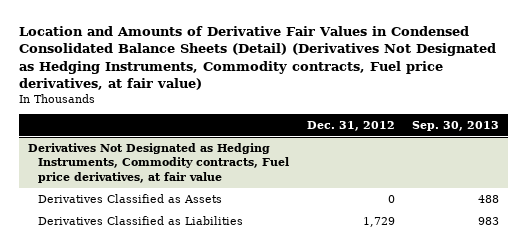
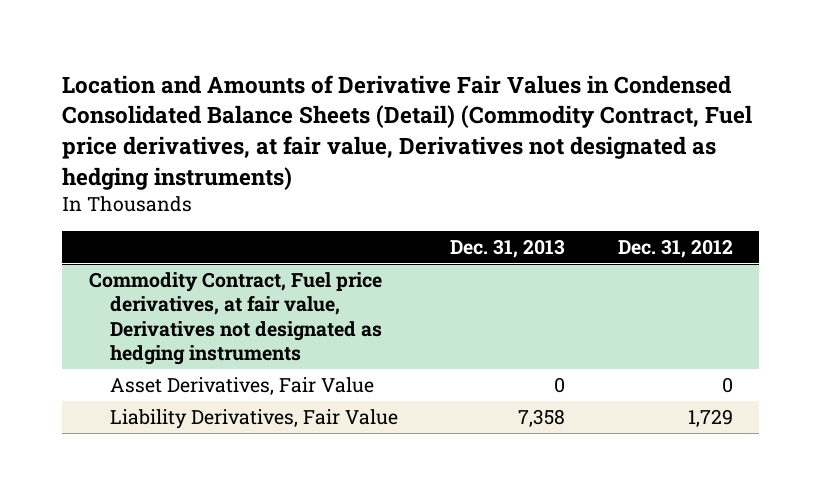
- Location and Amounts of Derivative Fair Values in Condensed Consolidated Balance Sheets (Detail) (Derivatives Not Designated as Hedging Instruments, Commodity contracts, Fuel price derivatives, at fair value)
+ Location and Amounts of Derivative Fair Values in Condensed Consolidated Balance Sheets (Detail) (Commodity Contract, Fuel price derivatives, at fair value, Derivatives not designated as hedging instruments)
- | Dec. 31, 2012 | Sep. 30, 2013
+ | Dec. 31, 2013 | Dec. 31, 2012
- Derivatives Not Designated as Hedging Instruments, Commodity contracts, Fuel price derivatives, at fair value
- Derivatives Classified as Assets | 0 | 488
- Derivatives Classified as Liabilities | 1,729 | 983
+ Commodity Contract, Fuel price derivatives, at fair value, Derivatives not designated as hedging instruments
+ Asset Derivatives, Fair Value | 0 | 0
+ Liability Derivatives, Fair Value | 7,358 | 1,729

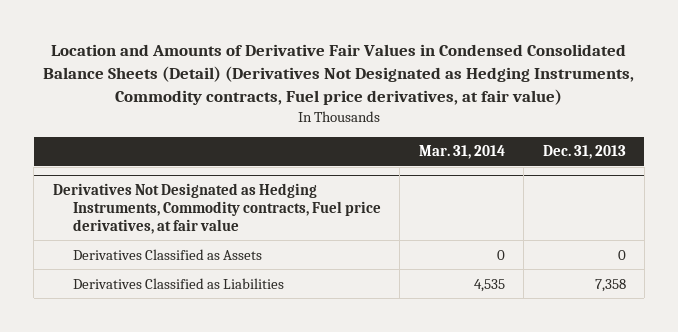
- Location and Amounts of Derivative Fair Values in Condensed Consolidated Balance Sheets (Detail) (Commodity Contract, Fuel price derivatives, at fair value, Derivatives not designated as hedging instruments)
+ Location and Amounts of Derivative Fair Values in Condensed Consolidated Balance Sheets (Detail) (Derivatives Not Designated as Hedging Instruments, Commodity contracts, Fuel price derivatives, at fair value)
- | Dec. 31, 2013 | Dec. 31, 2012
+ | Mar. 31, 2014 | Dec. 31, 2013
- Commodity Contract, Fuel price derivatives, at fair value, Derivatives not designated as hedging instruments
- Asset Derivatives, Fair Value | 0 | 0
- Liability Derivatives, Fair Value | 7,358 | 1,729
+ Derivatives Not Designated as Hedging Instruments, Commodity contracts, Fuel price derivatives, at fair value
+ Derivatives Classified as Assets | 0 | 0
+ Derivatives Classified as Liabilities | 4,535 | 7,358

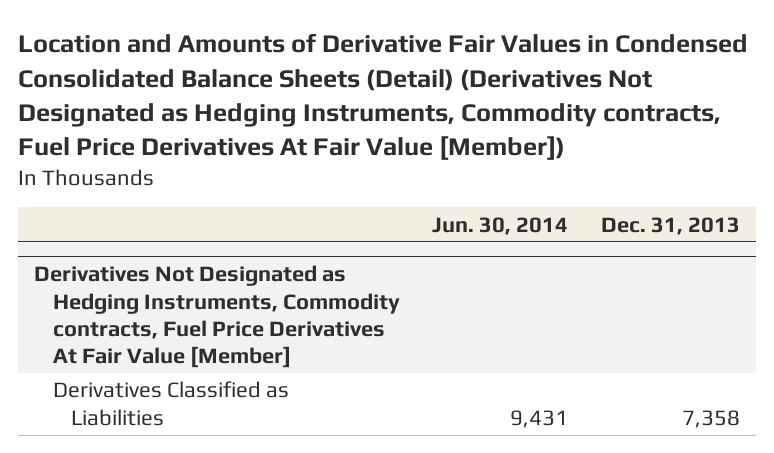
- Location and Amounts of Derivative Fair Values in Condensed Consolidated Balance Sheets (Detail) (Derivatives Not Designated as Hedging Instruments, Commodity contracts, Fuel price derivatives, at fair value)
+ Location and Amounts of Derivative Fair Values in Condensed Consolidated Balance Sheets (Detail) (Derivatives Not Designated as Hedging Instruments, Commodity contracts, Fuel Price Derivatives At Fair Value [Member])
- | Mar. 31, 2014 | Dec. 31, 2013
+ | Jun. 30, 2014 | Dec. 31, 2013
- Derivatives Not Designated as Hedging Instruments, Commodity contracts, Fuel price derivatives, at fair value
- Derivatives Classified as Assets | 0 | 0
+ Derivatives Not Designated as Hedging Instruments, Commodity contracts, Fuel Price Derivatives At Fair Value [Member]

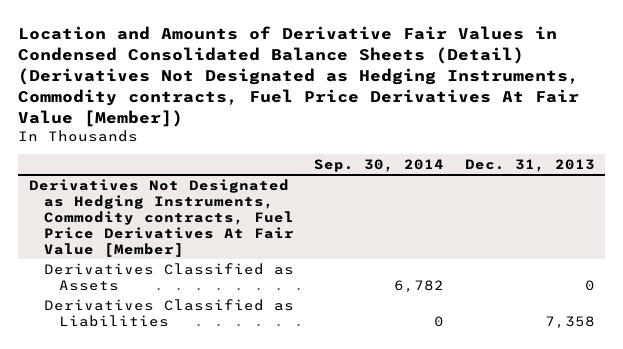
- | Jun. 30, 2014 | Dec. 31, 2013
+ | Sep. 30, 2014 | Dec. 31, 2013
@ Derivatives Not Designated as Hedging Instruments, Commodity contracts, Fuel Price Derivatives At Fair Value [Member]
+ Derivatives Classified as Assets | 6,782 | 0

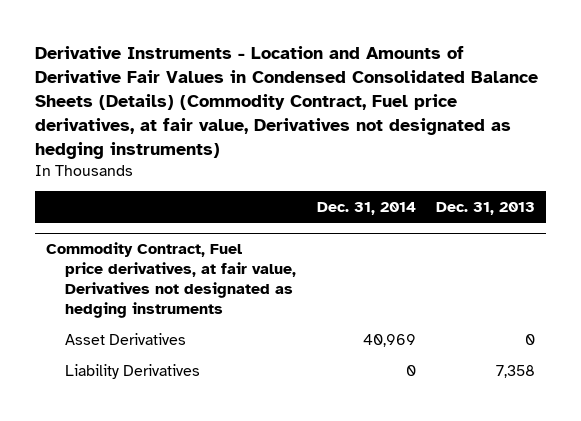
- Location and Amounts of Derivative Fair Values in Condensed Consolidated Balance Sheets (Detail) (Derivatives Not Designated as Hedging Instruments, Commodity contracts, Fuel Price Derivatives At Fair Value [Member])
+ Derivative Instruments - Location and Amounts of Derivative Fair Values in Condensed Consolidated Balance Sheets (Details) (Commodity Contract, Fuel price derivatives, at fair value, Derivatives not designated as hedging instruments)
- | Sep. 30, 2014 | Dec. 31, 2013
+ | Dec. 31, 2014 | Dec. 31, 2013
- Derivatives Not Designated as Hedging Instruments, Commodity contracts, Fuel Price Derivatives At Fair Value [Member]
- Derivatives Classified as Assets | 6,782 | 0
- Derivatives Classified as Liabilities | 0 | 7,358
+ Commodity Contract, Fuel price derivatives, at fair value, Derivatives not designated as hedging instruments
+ Asset Derivatives | 40,969 | 0
+ Liability Derivatives | 0 | 7,358

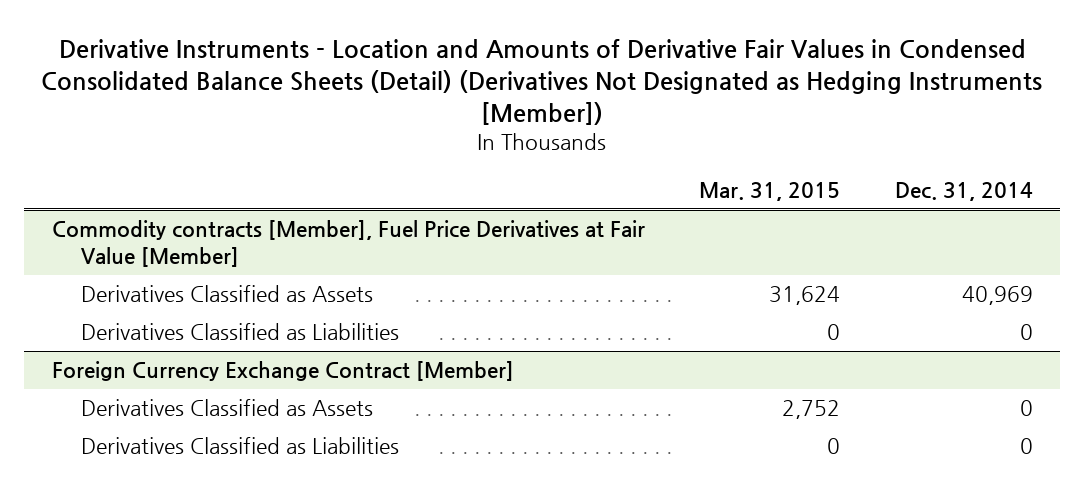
- Derivative Instruments - Location and Amounts of Derivative Fair Values in Condensed Consolidated Balance Sheets (Details) (Commodity Contract, Fuel price derivatives, at fair value, Derivatives not designated as hedging instruments)
+ Derivative Instruments - Location and Amounts of Derivative Fair Values in Condensed Consolidated Balance Sheets (Detail) (Derivatives Not Designated as Hedging Instruments [Member])
- | Dec. 31, 2014 | Dec. 31, 2013
+ | Mar. 31, 2015 | Dec. 31, 2014
- Commodity Contract, Fuel price derivatives, at fair value, Derivatives not designated as hedging instruments
- Asset Derivatives | 40,969 | 0
- Liability Derivatives | 0 | 7,358
+ Commodity contracts [Member], Fuel Price Derivatives at Fair Value [Member]
+ Derivatives Classified as Assets | 31,624 | 40,969
+ Derivatives Classified as Liabilities | 0 | 0
+ Foreign Currency Exchange Contract [Member]
+ Derivatives Classified as Assets | 2,752 | 0
+ Derivatives Classified as Liabilities | 0 | 0

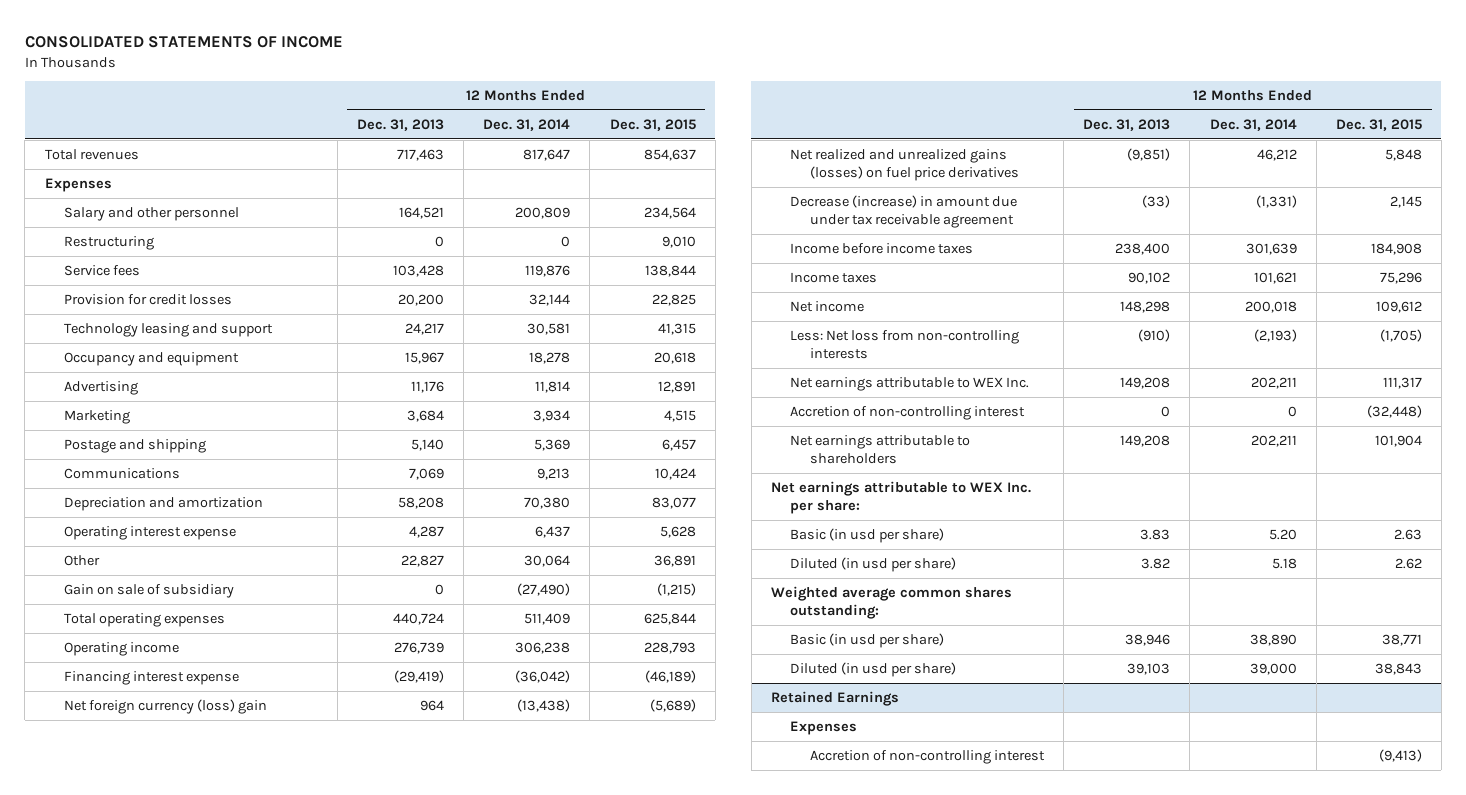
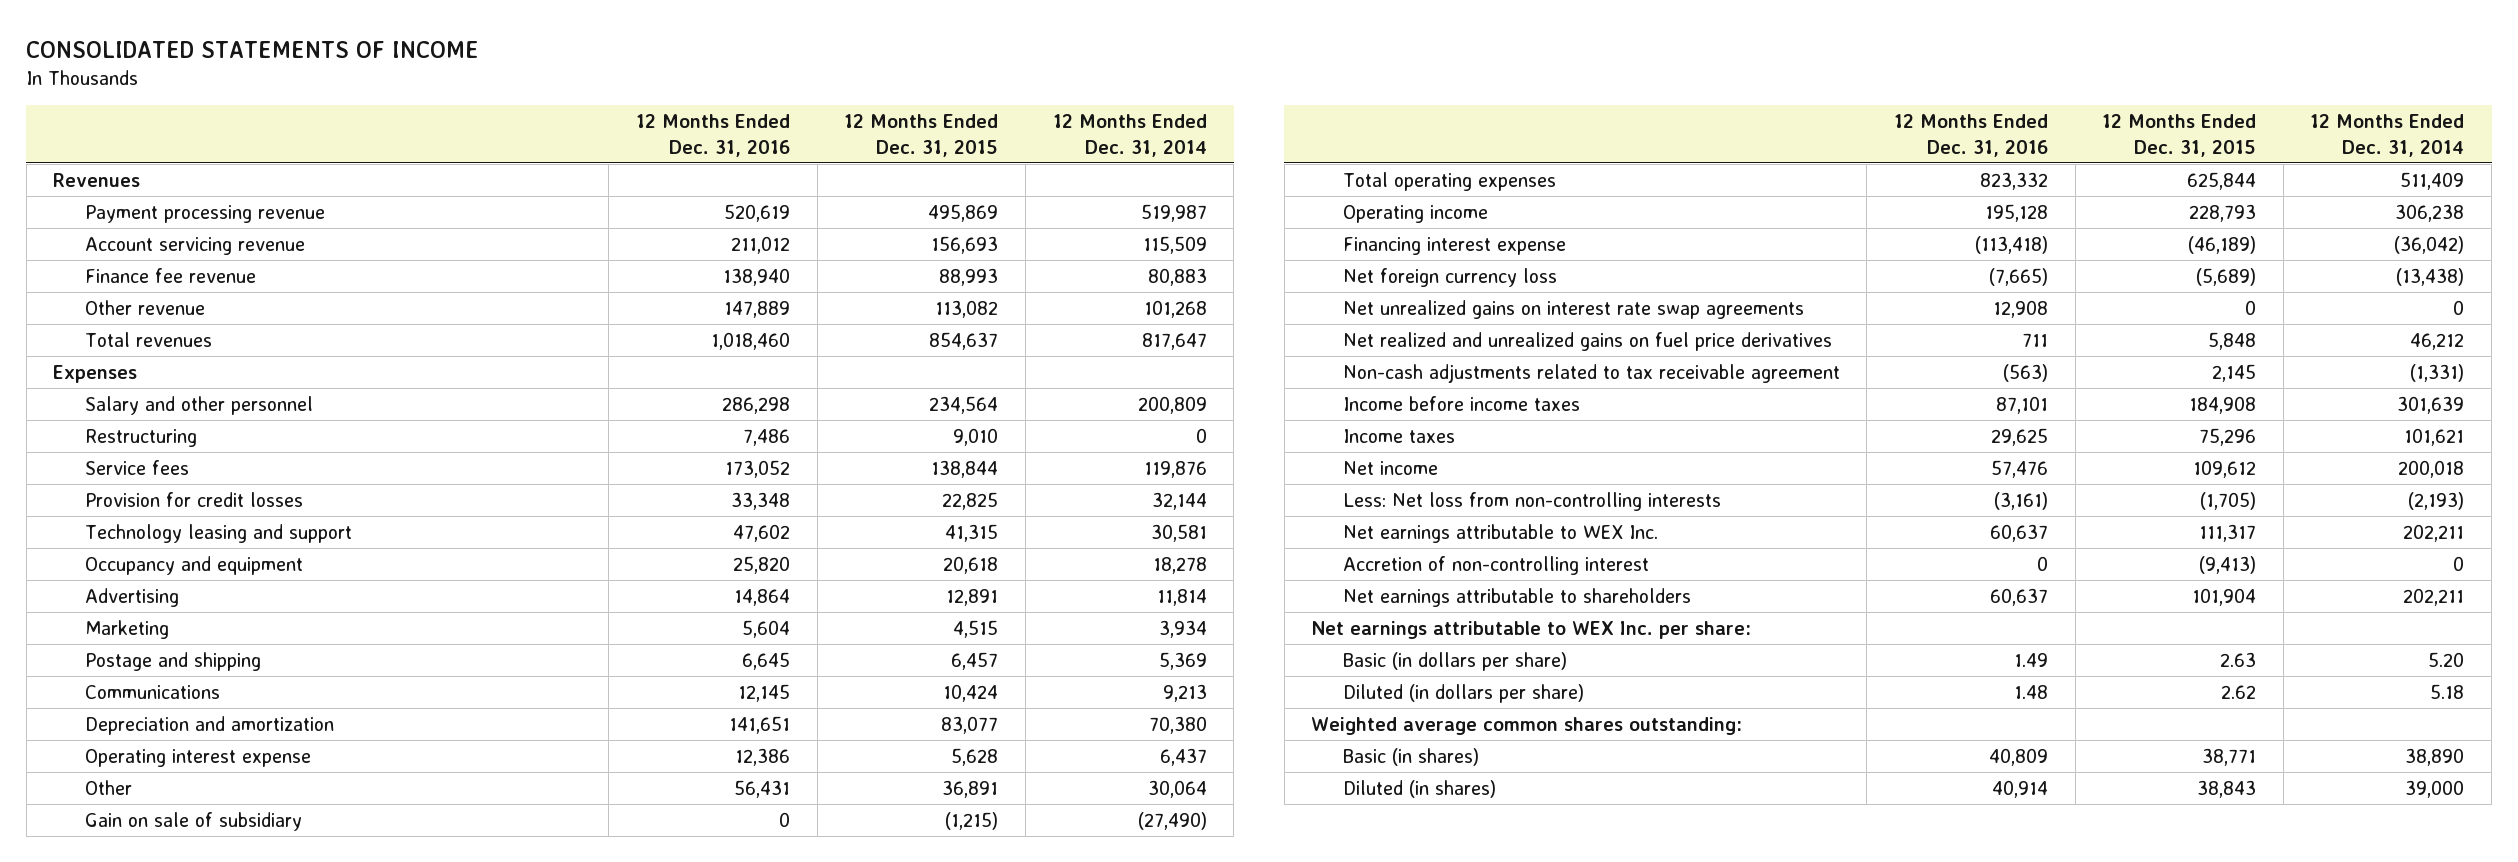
- | 12 Months Ended Dec. 31, 2013 | 12 Months Ended Dec. 31, 2014 | 12 Months Ended Dec. 31, 2015
+ | 12 Months Ended Dec. 31, 2016 | 12 Months Ended Dec. 31, 2015 | 12 Months Ended Dec. 31, 2014
+ Revenues
+ Payment processing revenue | 520,619 | 495,869 | 519,987
+ Account servicing revenue | 211,012 | 156,693 | 115,509
+ Finance fee revenue | 138,940 | 88,993 | 80,883
+ Other revenue | 147,889 | 113,082 | 101,268
- Net foreign currency (loss) gain | 964 | (13,438) | (5,689)
- Net realized and unrealized gains (losses) on fuel price derivatives | (9,851) | 46,212 | 5,848
- Decrease (increase) in amount due under tax receivable agreement | (33) | (1,331) | 2,145
+ Net foreign currency loss | (7,665) | (5,689) | (13,438)
+ Net unrealized gains on interest rate swap agreements | 12,908 | 0 | 0
+ Net realized and unrealized gains on fuel price derivatives | 711 | 5,848 | 46,212
+ Non-cash adjustments related to tax receivable agreement | (563) | 2,145 | (1,331)
- Accretion of non-controlling interest | 0 | 0 | (32,448)
+ Accretion of non-controlling interest | 0 | (9,413) | 0
- Basic (in usd per share) | 3.83 | 5.20 | 2.63
- Diluted (in usd per share) | 3.82 | 5.18 | 2.62
+ Basic (in dollars per share) | 1.49 | 2.63 | 5.20
+ Diluted (in dollars per share) | 1.48 | 2.62 | 5.18
- Basic (in usd per share) | 38,946 | 38,890 | 38,771
- Diluted (in usd per share) | 39,103 | 39,000 | 38,843
- Retained Earnings
- Expenses
- Accretion of non-controlling interest | | | (9,413)
+ Basic (in shares) | 40,809 | 38,771 | 38,890
+ Diluted (in shares) | 40,914 | 38,843 | 39,000

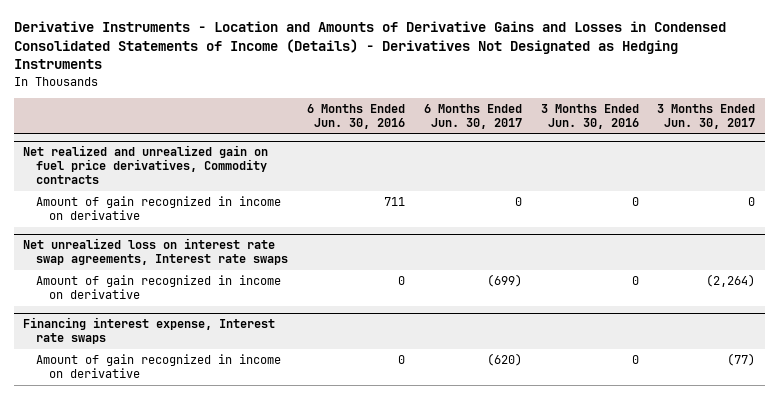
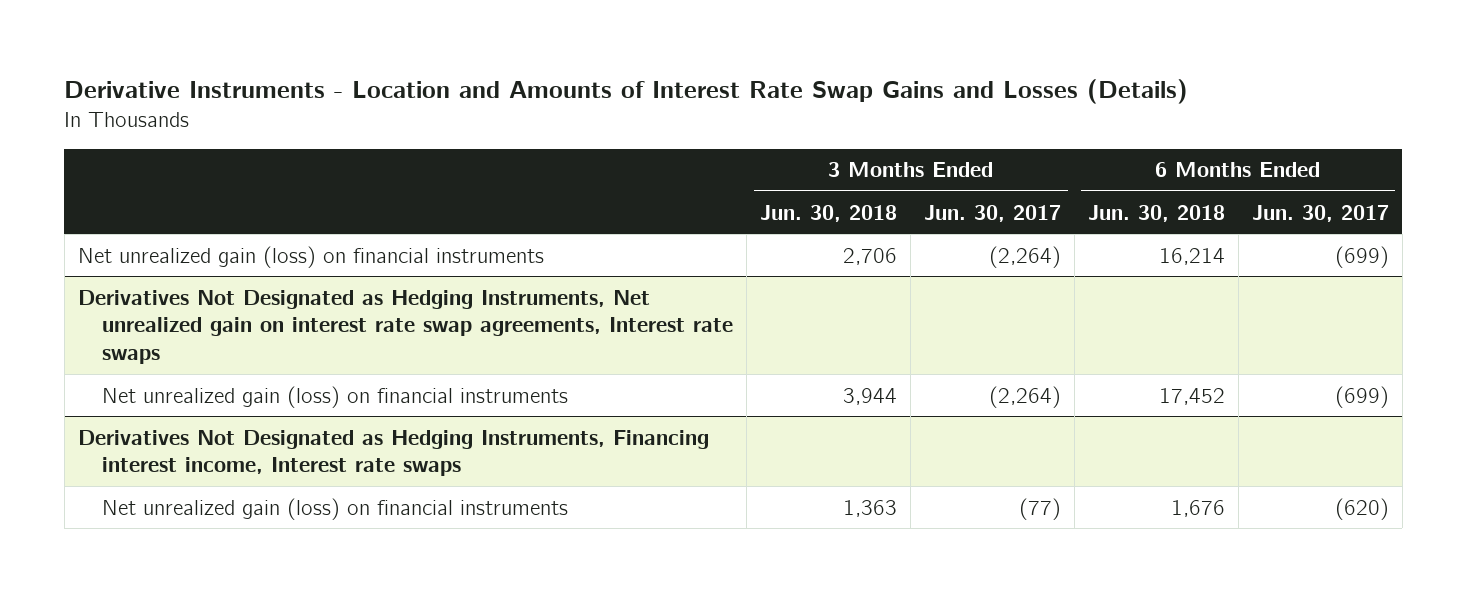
- Derivative Instruments - Location and Amounts of Derivative Gains and Losses in Condensed Consolidated Statements of Income (Details) - Derivatives Not Designated as Hedging Instruments
+ Derivative Instruments - Location and Amounts of Interest Rate Swap Gains and Losses (Details)
- | 6 Months Ended Jun. 30, 2016 | 6 Months Ended Jun. 30, 2017 | 3 Months Ended Jun. 30, 2016 | 3 Months Ended Jun. 30, 2017
+ | 3 Months Ended Jun. 30, 2018 | 3 Months Ended Jun. 30, 2017 | 6 Months Ended Jun. 30, 2018 | 6 Months Ended Jun. 30, 2017
- Net realized and unrealized gain on fuel price derivatives, Commodity contracts
- Amount of gain recognized in income on derivative | 711 | 0 | 0 | 0
- Net unrealized loss on interest rate swap agreements, Interest rate swaps
- Amount of gain recognized in income on derivative | 0 | (699) | 0 | (2,264)
- Financing interest expense, Interest rate swaps
- Amount of gain recognized in income on derivative | 0 | (620) | 0 | (77)
+ Net unrealized gain (loss) on financial instruments | 2,706 | (2,264) | 16,214 | (699)
+ Derivatives Not Designated as Hedging Instruments, Net unrealized gain on interest rate swap agreements, Interest rate swaps
+ Net unrealized gain (loss) on financial instruments | 3,944 | (2,264) | 17,452 | (699)
+ Derivatives Not Designated as Hedging Instruments, Financing interest income, Interest rate swaps
+ Net unrealized gain (loss) on financial instruments | 1,363 | (77) | 1,676 | (620)

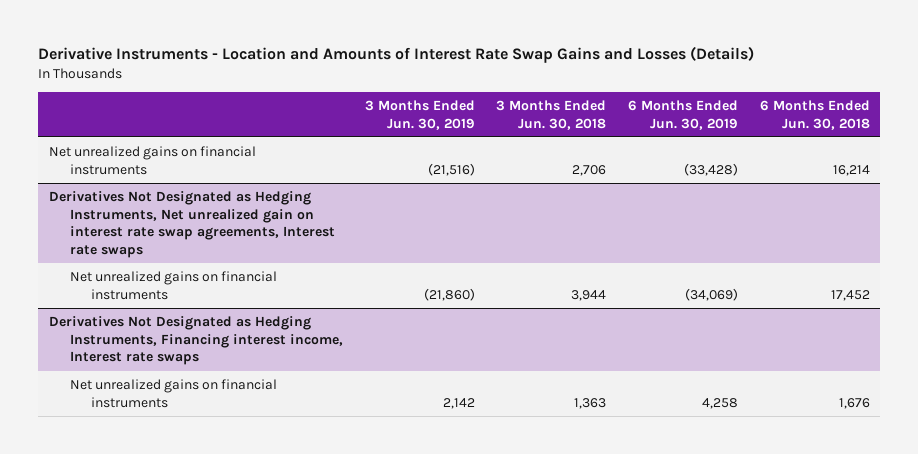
- | 3 Months Ended Jun. 30, 2018 | 3 Months Ended Jun. 30, 2017 | 6 Months Ended Jun. 30, 2018 | 6 Months Ended Jun. 30, 2017
+ | 3 Months Ended Jun. 30, 2019 | 3 Months Ended Jun. 30, 2018 | 6 Months Ended Jun. 30, 2019 | 6 Months Ended Jun. 30, 2018
- Net unrealized gain (loss) on financial instruments | 2,706 | (2,264) | 16,214 | (699)
+ Net unrealized gains on financial instruments | (21,516) | 2,706 | (33,428) | 16,214
@ Derivatives Not Designated as Hedging Instruments, Net unrealized gain on interest rate swap agreements, Interest rate swaps
- Net unrealized gain (loss) on financial instruments | 3,944 | (2,264) | 17,452 | (699)
+ Net unrealized gains on financial instruments | (21,860) | 3,944 | (34,069) | 17,452
@ Derivatives Not Designated as Hedging Instruments, Financing interest income, Interest rate swaps
- Net unrealized gain (loss) on financial instruments | 1,363 | (77) | 1,676 | (620)
+ Net unrealized gains on financial instruments | 2,142 | 1,363 | 4,258 | 1,676

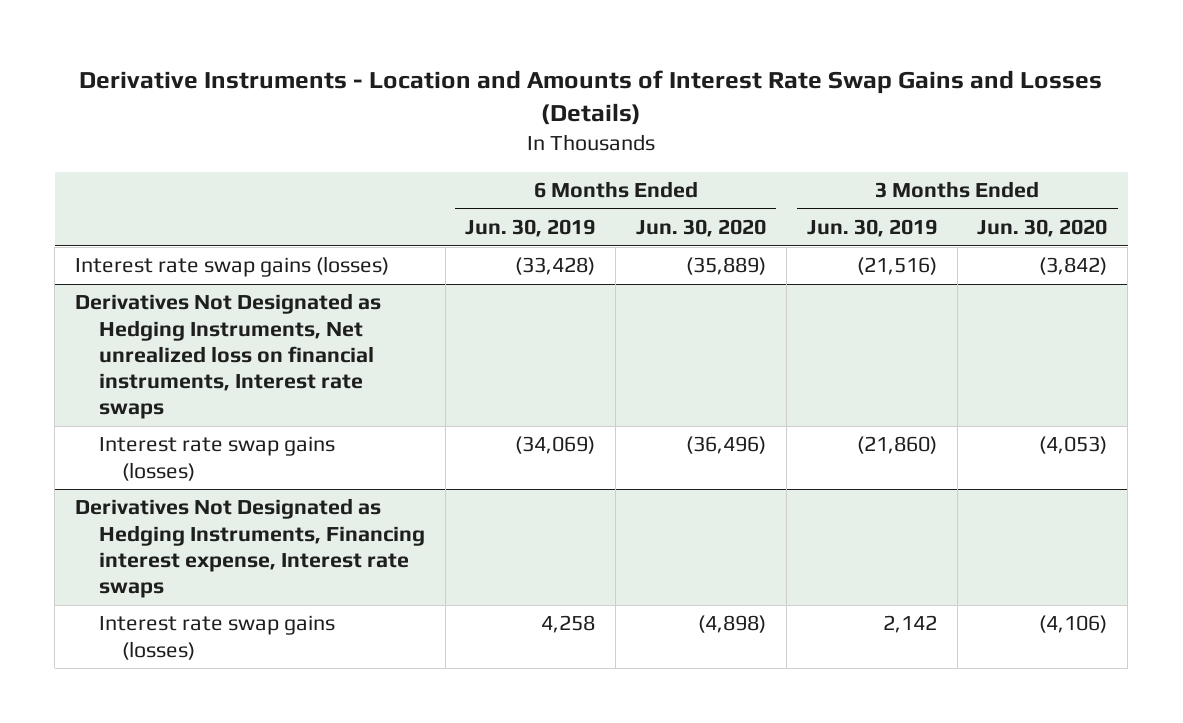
- | 3 Months Ended Jun. 30, 2019 | 3 Months Ended Jun. 30, 2018 | 6 Months Ended Jun. 30, 2019 | 6 Months Ended Jun. 30, 2018
+ | 6 Months Ended Jun. 30, 2019 | 6 Months Ended Jun. 30, 2020 | 3 Months Ended Jun. 30, 2019 | 3 Months Ended Jun. 30, 2020
- Net unrealized gains on financial instruments | (21,516) | 2,706 | (33,428) | 16,214
- Derivatives Not Designated as Hedging Instruments, Net unrealized gain on interest rate swap agreements, Interest rate swaps
- Net unrealized gains on financial instruments | (21,860) | 3,944 | (34,069) | 17,452
- Derivatives Not Designated as Hedging Instruments, Financing interest income, Interest rate swaps
- Net unrealized gains on financial instruments | 2,142 | 1,363 | 4,258 | 1,676
+ Interest rate swap gains (losses) | (33,428) | (35,889) | (21,516) | (3,842)
+ Derivatives Not Designated as Hedging Instruments, Net unrealized loss on financial instruments, Interest rate swaps
+ Interest rate swap gains (losses) | (34,069) | (36,496) | (21,860) | (4,053)
+ Derivatives Not Designated as Hedging Instruments, Financing interest expense, Interest rate swaps
+ Interest rate swap gains (losses) | 4,258 | (4,898) | 2,142 | (4,106)

